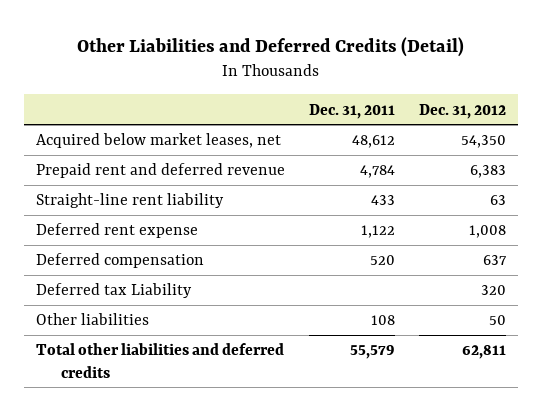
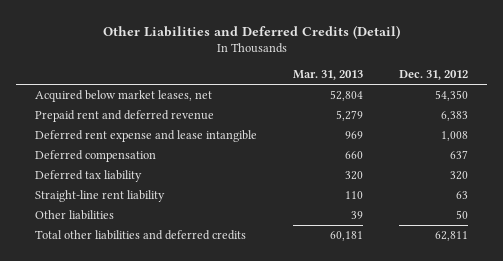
- | Dec. 31, 2011 | Dec. 31, 2012
+ | Mar. 31, 2013 | Dec. 31, 2012
- Deferred rent expense | 1,122 | 1,008
+ Deferred rent expense and lease intangible | 969 | 1,008
- Deferred tax Liability | | 320
+ Deferred tax liability | 320 | 320
moved down: Straight-line rent liability | 110 | 63

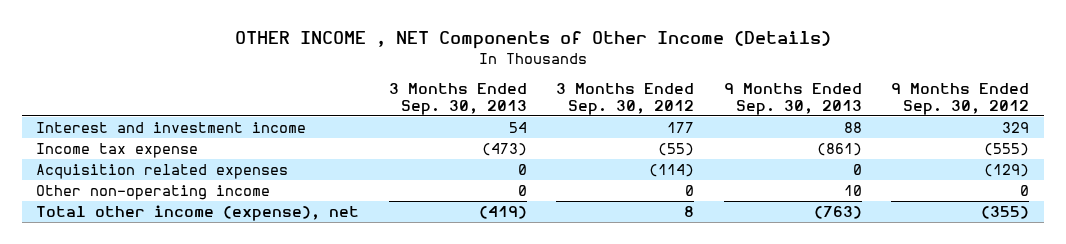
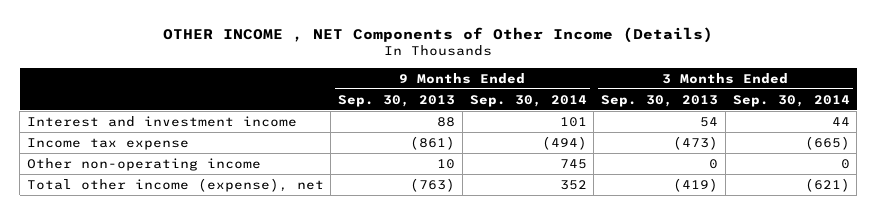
- | 3 Months Ended Sep. 30, 2013 | 3 Months Ended Sep. 30, 2012 | 9 Months Ended Sep. 30, 2013 | 9 Months Ended Sep. 30, 2012
+ | 9 Months Ended Sep. 30, 2013 | 9 Months Ended Sep. 30, 2014 | 3 Months Ended Sep. 30, 2013 | 3 Months Ended Sep. 30, 2014
- Acquisition related expenses | 0 | (114) | 0 | (129)

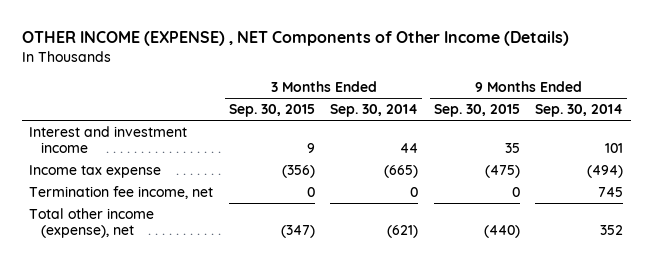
- OTHER INCOME , NET Components of Other Income (Details)
+ OTHER INCOME (EXPENSE) , NET Components of Other Income (Details)
- | 9 Months Ended Sep. 30, 2013 | 9 Months Ended Sep. 30, 2014 | 3 Months Ended Sep. 30, 2013 | 3 Months Ended Sep. 30, 2014
+ | 3 Months Ended Sep. 30, 2015 | 3 Months Ended Sep. 30, 2014 | 9 Months Ended Sep. 30, 2015 | 9 Months Ended Sep. 30, 2014
- Other non-operating income | 10 | 745 | 0 | 0
+ Termination fee income, net | 0 | 0 | 0 | 745

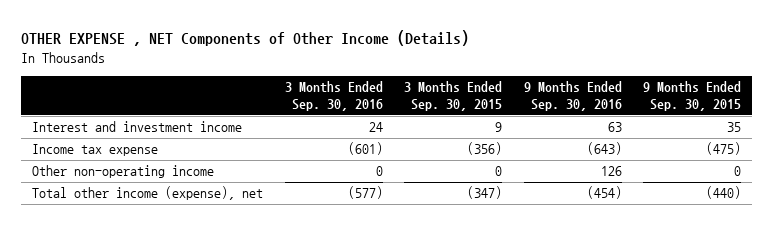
- OTHER INCOME (EXPENSE) , NET Components of Other Income (Details)
+ OTHER EXPENSE , NET Components of Other Income (Details)
- | 3 Months Ended Sep. 30, 2015 | 3 Months Ended Sep. 30, 2014 | 9 Months Ended Sep. 30, 2015 | 9 Months Ended Sep. 30, 2014
+ | 3 Months Ended Sep. 30, 2016 | 3 Months Ended Sep. 30, 2015 | 9 Months Ended Sep. 30, 2016 | 9 Months Ended Sep. 30, 2015
- Termination fee income, net | 0 | 0 | 0 | 745
+ Other non-operating income | 0 | 0 | 126 | 0

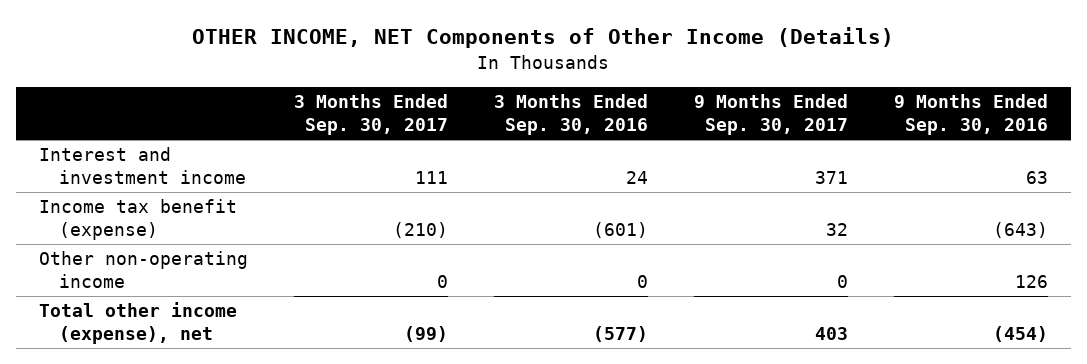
- OTHER EXPENSE , NET Components of Other Income (Details)
+ OTHER INCOME, NET Components of Other Income (Details)
- | 3 Months Ended Sep. 30, 2016 | 3 Months Ended Sep. 30, 2015 | 9 Months Ended Sep. 30, 2016 | 9 Months Ended Sep. 30, 2015
+ | 3 Months Ended Sep. 30, 2017 | 3 Months Ended Sep. 30, 2016 | 9 Months Ended Sep. 30, 2017 | 9 Months Ended Sep. 30, 2016
- Income tax expense | (601) | (356) | (643) | (475)
+ Income tax benefit (expense) | (210) | (601) | 32 | (643)

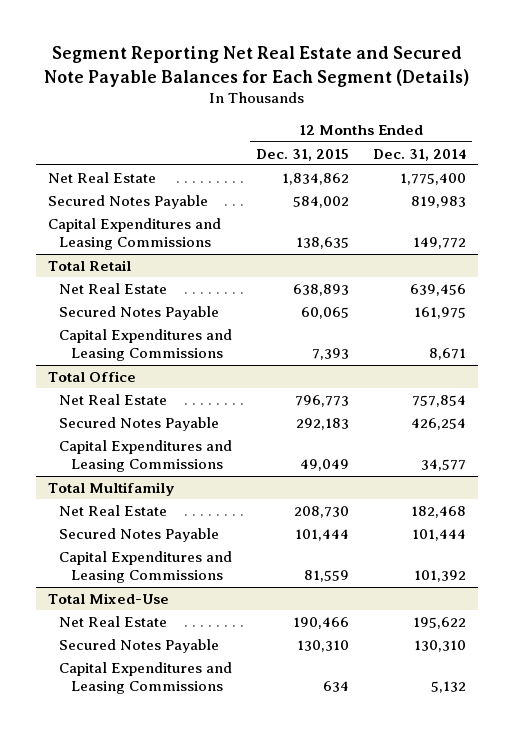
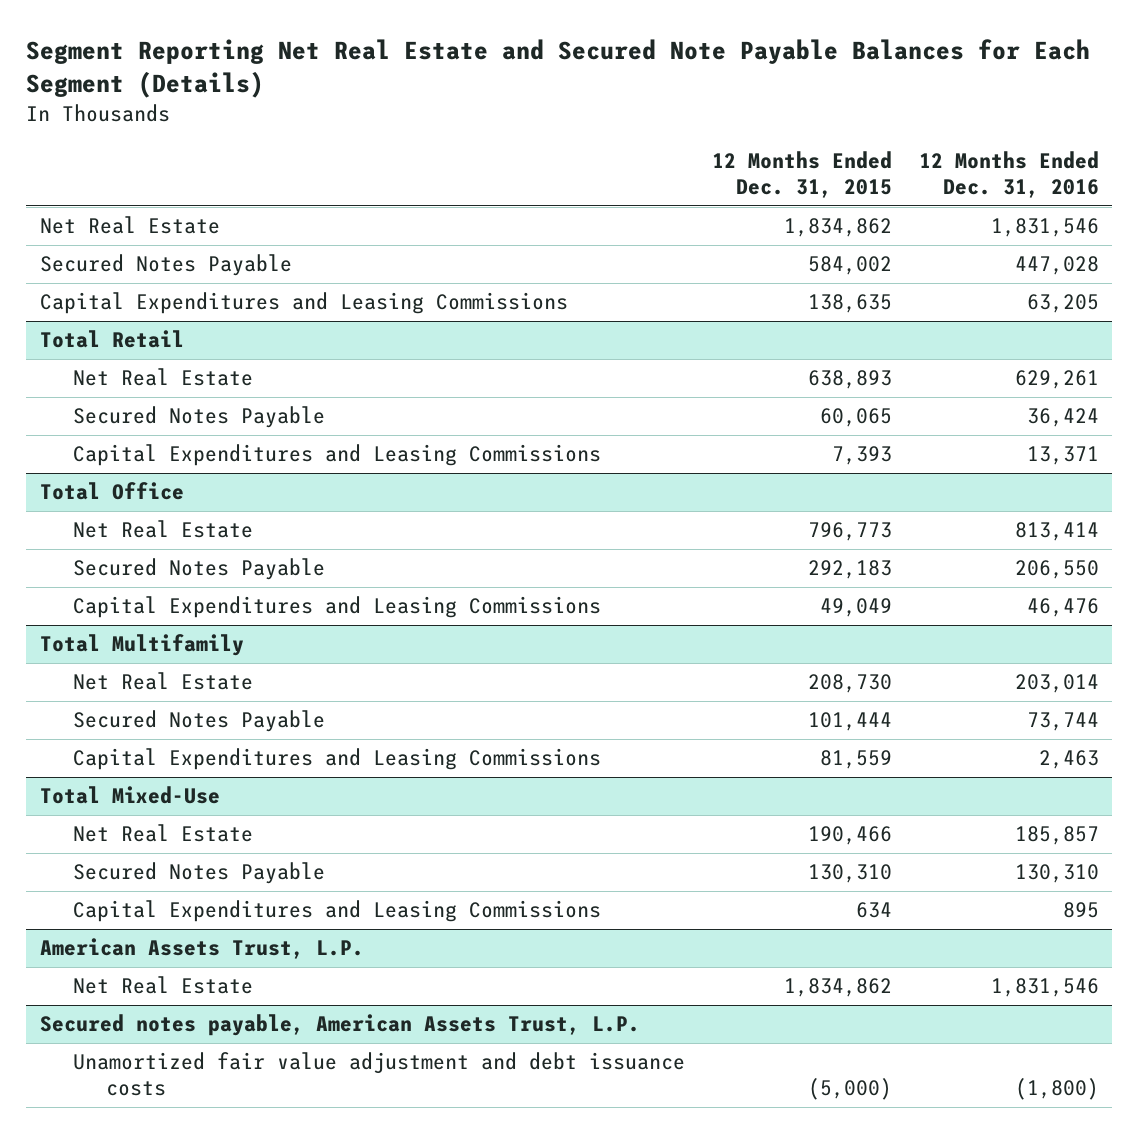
- | 12 Months Ended Dec. 31, 2015 | 12 Months Ended Dec. 31, 2014
+ | 12 Months Ended Dec. 31, 2015 | 12 Months Ended Dec. 31, 2016
+ American Assets Trust, L.P.
+ Net Real Estate | 1,834,862 | 1,831,546
+ Secured notes payable, American Assets Trust, L.P.
+ Unamortized fair value adjustment and debt issuance costs | (5,000) | (1,800)

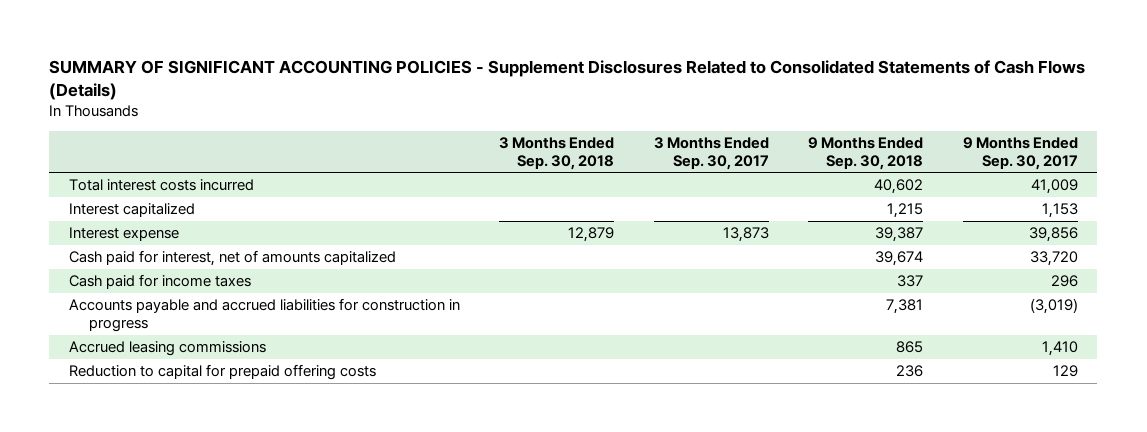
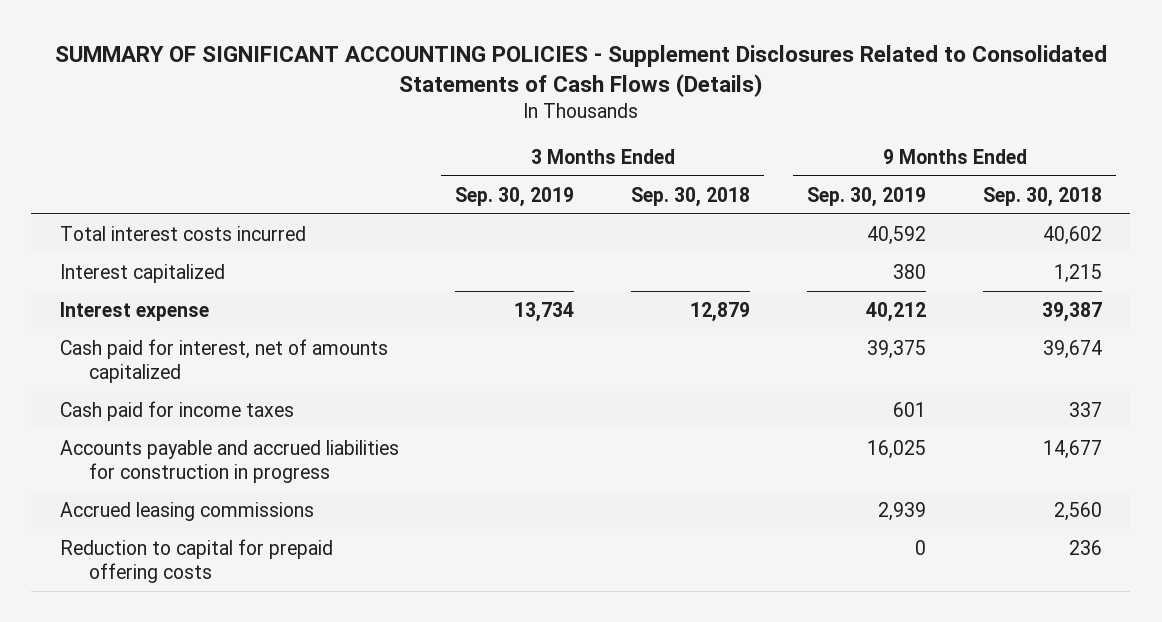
- | 3 Months Ended Sep. 30, 2018 | 3 Months Ended Sep. 30, 2017 | 9 Months Ended Sep. 30, 2018 | 9 Months Ended Sep. 30, 2017
+ | 3 Months Ended Sep. 30, 2019 | 3 Months Ended Sep. 30, 2018 | 9 Months Ended Sep. 30, 2019 | 9 Months Ended Sep. 30, 2018
- Accounts payable and accrued liabilities for construction in progress | | | 7,381 | (3,019)
- Accrued leasing commissions | | | 865 | 1,410
+ Accounts payable and accrued liabilities for construction in progress | | | 16,025 | 14,677
+ Accrued leasing commissions | | | 2,939 | 2,560

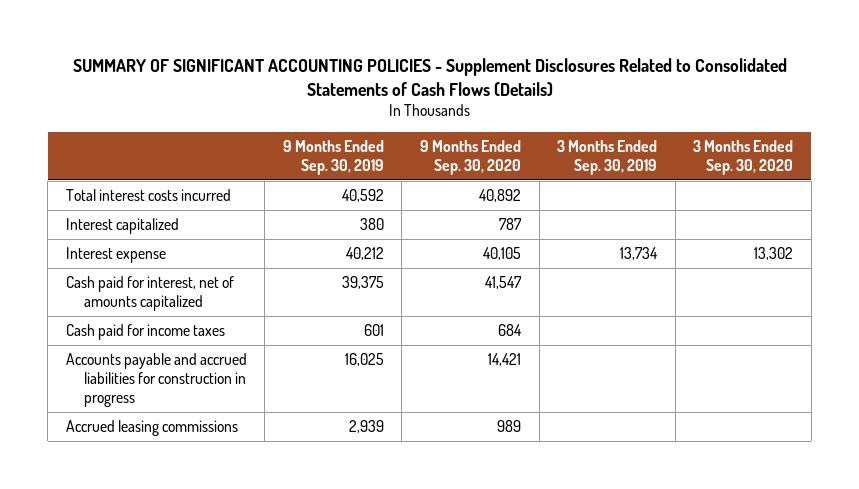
- | 3 Months Ended Sep. 30, 2019 | 3 Months Ended Sep. 30, 2018 | 9 Months Ended Sep. 30, 2019 | 9 Months Ended Sep. 30, 2018
+ | 9 Months Ended Sep. 30, 2019 | 9 Months Ended Sep. 30, 2020 | 3 Months Ended Sep. 30, 2019 | 3 Months Ended Sep. 30, 2020
- Reduction to capital for prepaid offering costs | | | 0 | 236

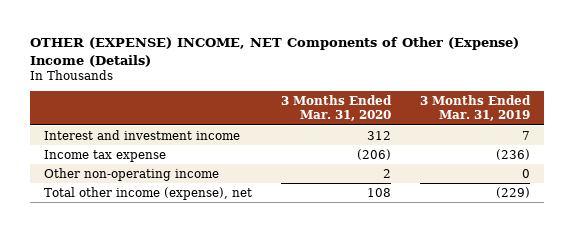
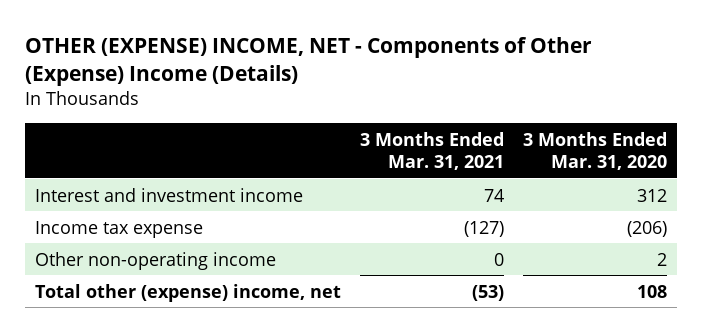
- OTHER (EXPENSE) INCOME, NET Components of Other (Expense) Income (Details)
+ OTHER (EXPENSE) INCOME, NET - Components of Other (Expense) Income (Details)
- | 3 Months Ended Mar. 31, 2020 | 3 Months Ended Mar. 31, 2019
+ | 3 Months Ended Mar. 31, 2021 | 3 Months Ended Mar. 31, 2020
- Total other income (expense), net | 108 | (229)
+ Total other (expense) income, net | (53) | 108

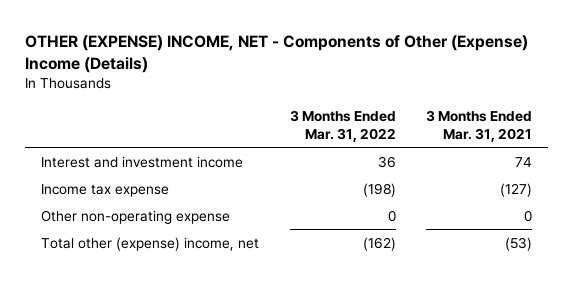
- | 3 Months Ended Mar. 31, 2021 | 3 Months Ended Mar. 31, 2020
+ | 3 Months Ended Mar. 31, 2022 | 3 Months Ended Mar. 31, 2021
- Other non-operating income | 0 | 2
+ Other non-operating expense | 0 | 0

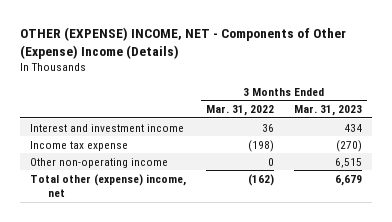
- | 3 Months Ended Mar. 31, 2022 | 3 Months Ended Mar. 31, 2021
+ | 3 Months Ended Mar. 31, 2022 | 3 Months Ended Mar. 31, 2023
- Other non-operating expense | 0 | 0
+ Other non-operating income | 0 | 6,515

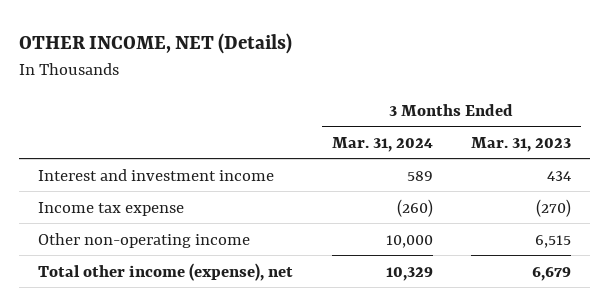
- OTHER (EXPENSE) INCOME, NET - Components of Other (Expense) Income (Details)
+ OTHER INCOME, NET (Details)
- | 3 Months Ended Mar. 31, 2022 | 3 Months Ended Mar. 31, 2023
+ | 3 Months Ended Mar. 31, 2024 | 3 Months Ended Mar. 31, 2023
- Total other (expense) income, net | (162) | 6,679
+ Total other income (expense), net | 10,329 | 6,679

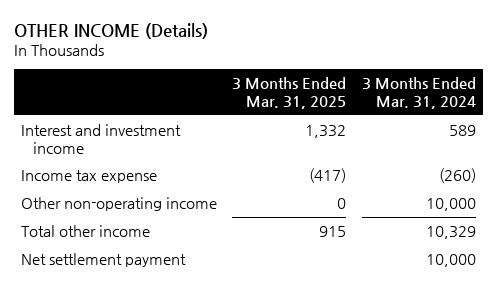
- OTHER INCOME, NET (Details)
+ OTHER INCOME (Details)
- | 3 Months Ended Mar. 31, 2024 | 3 Months Ended Mar. 31, 2023
+ | 3 Months Ended Mar. 31, 2025 | 3 Months Ended Mar. 31, 2024
- Total other income (expense), net | 10,329 | 6,679
+ Total other income | 915 | 10,329
+ Net settlement payment | | 10,000

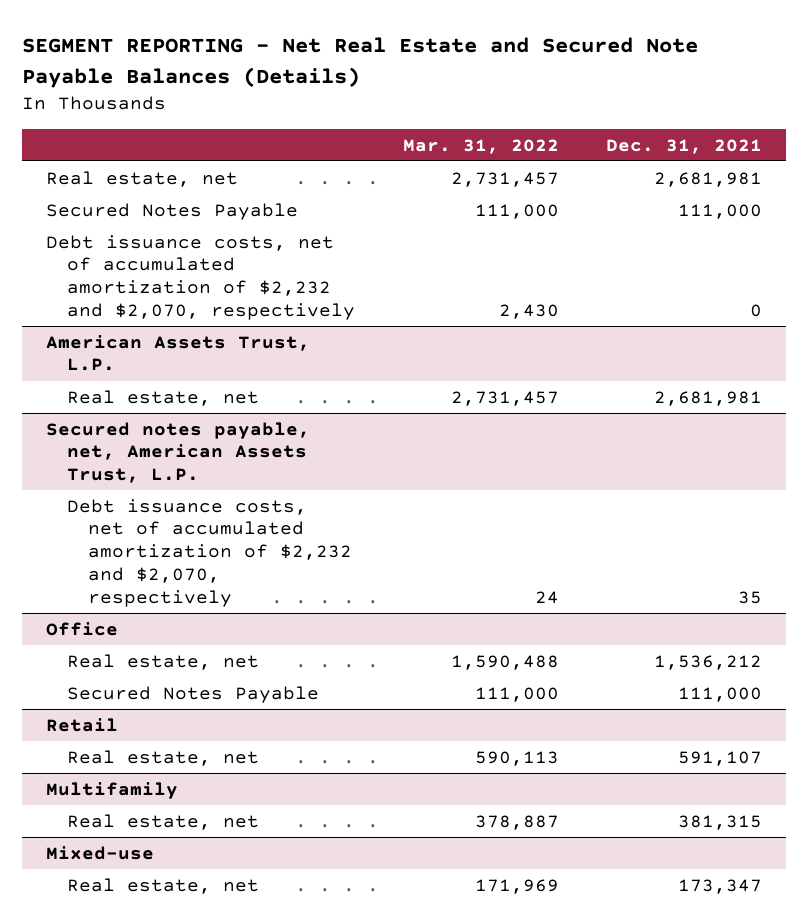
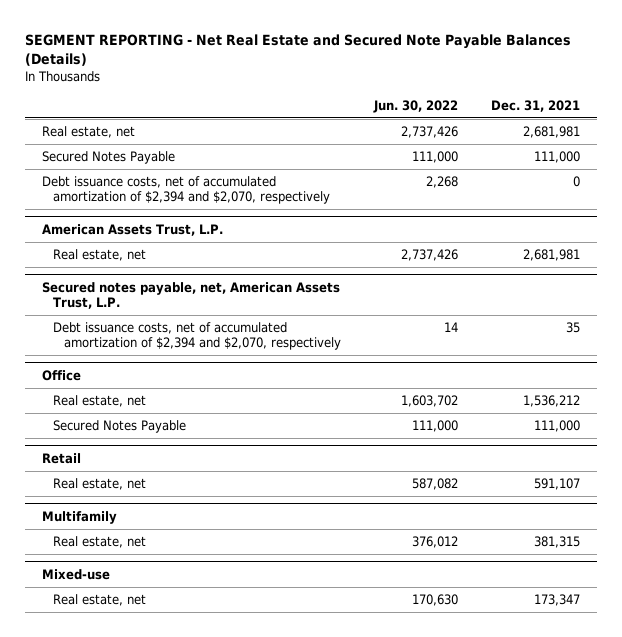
- | Mar. 31, 2022 | Dec. 31, 2021
+ | Jun. 30, 2022 | Dec. 31, 2021
- Debt issuance costs, net of accumulated amortization of $2,232 and $2,070, respectively | 2,430 | 0
+ Debt issuance costs, net of accumulated amortization of $2,394 and $2,070, respectively | 2,268 | 0
@ Secured notes payable, net, American Assets Trust, L.P.
- Debt issuance costs, net of accumulated amortization of $2,232 and $2,070, respectively | 24 | 35
+ Debt issuance costs, net of accumulated amortization of $2,394 and $2,070, respectively | 14 | 35

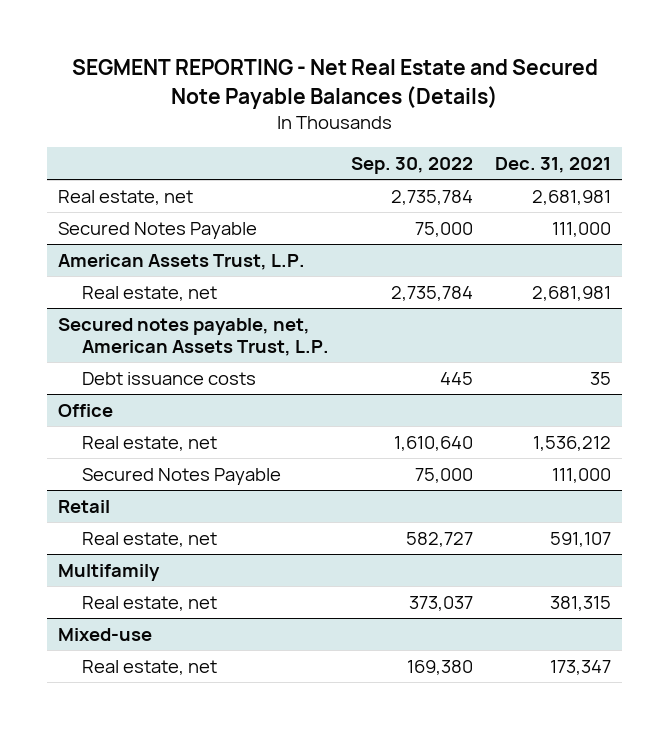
- | Jun. 30, 2022 | Dec. 31, 2021
+ | Sep. 30, 2022 | Dec. 31, 2021
- Debt issuance costs, net of accumulated amortization of $2,394 and $2,070, respectively | 2,268 | 0
@ Secured notes payable, net, American Assets Trust, L.P.
- Debt issuance costs, net of accumulated amortization of $2,394 and $2,070, respectively | 14 | 35
+ Debt issuance costs | 445 | 35

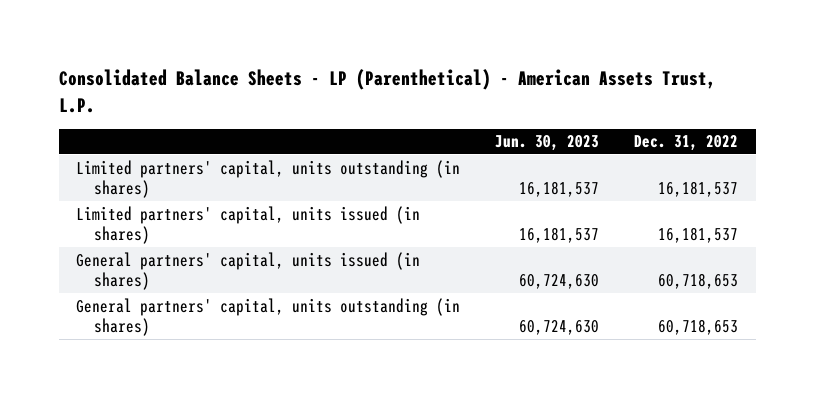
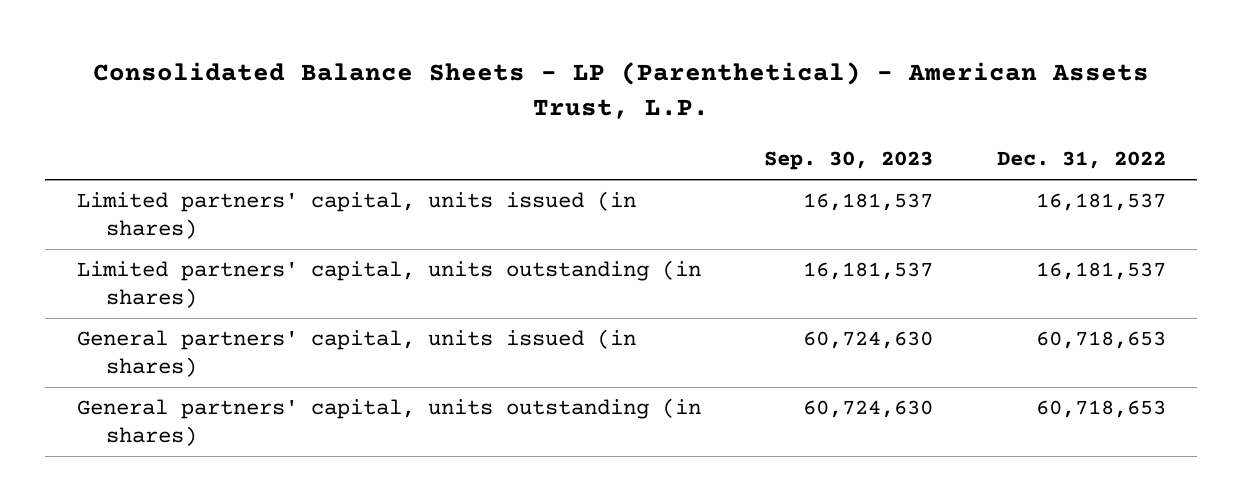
- | Jun. 30, 2023 | Dec. 31, 2022
+ | Sep. 30, 2023 | Dec. 31, 2022
moved down: Limited partners' capital, units outstanding (in shares) | 16,181,537 | 16,181,537

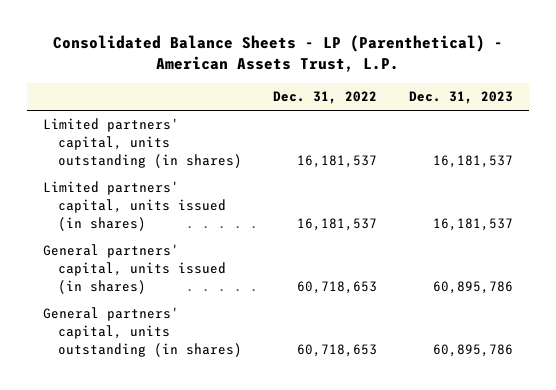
- | Sep. 30, 2023 | Dec. 31, 2022
+ | Dec. 31, 2022 | Dec. 31, 2023
moved down: Limited partners' capital, units issued (in shares) | 16,181,537 | 16,181,537

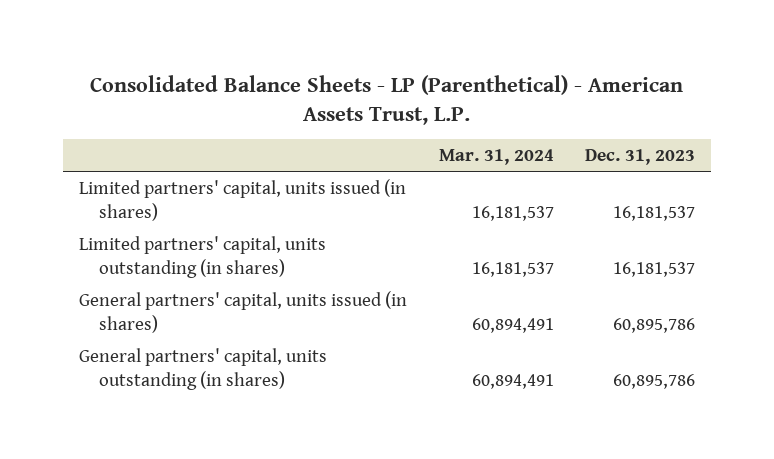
- | Dec. 31, 2022 | Dec. 31, 2023
+ | Mar. 31, 2024 | Dec. 31, 2023
moved down: Limited partners' capital, units outstanding (in shares) | 16,181,537 | 16,181,537

